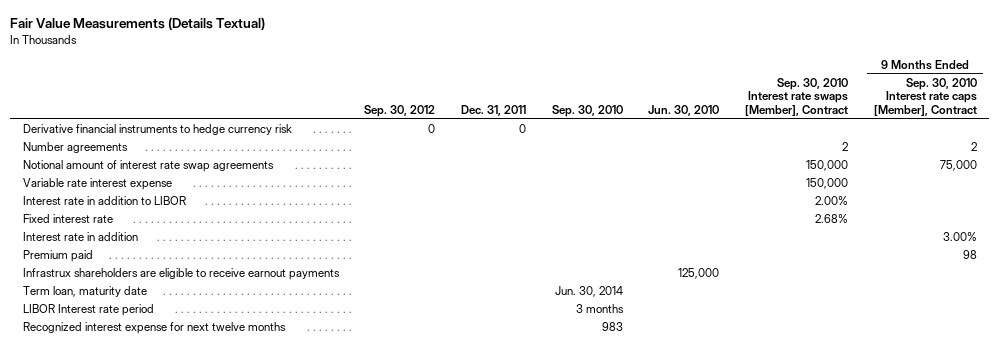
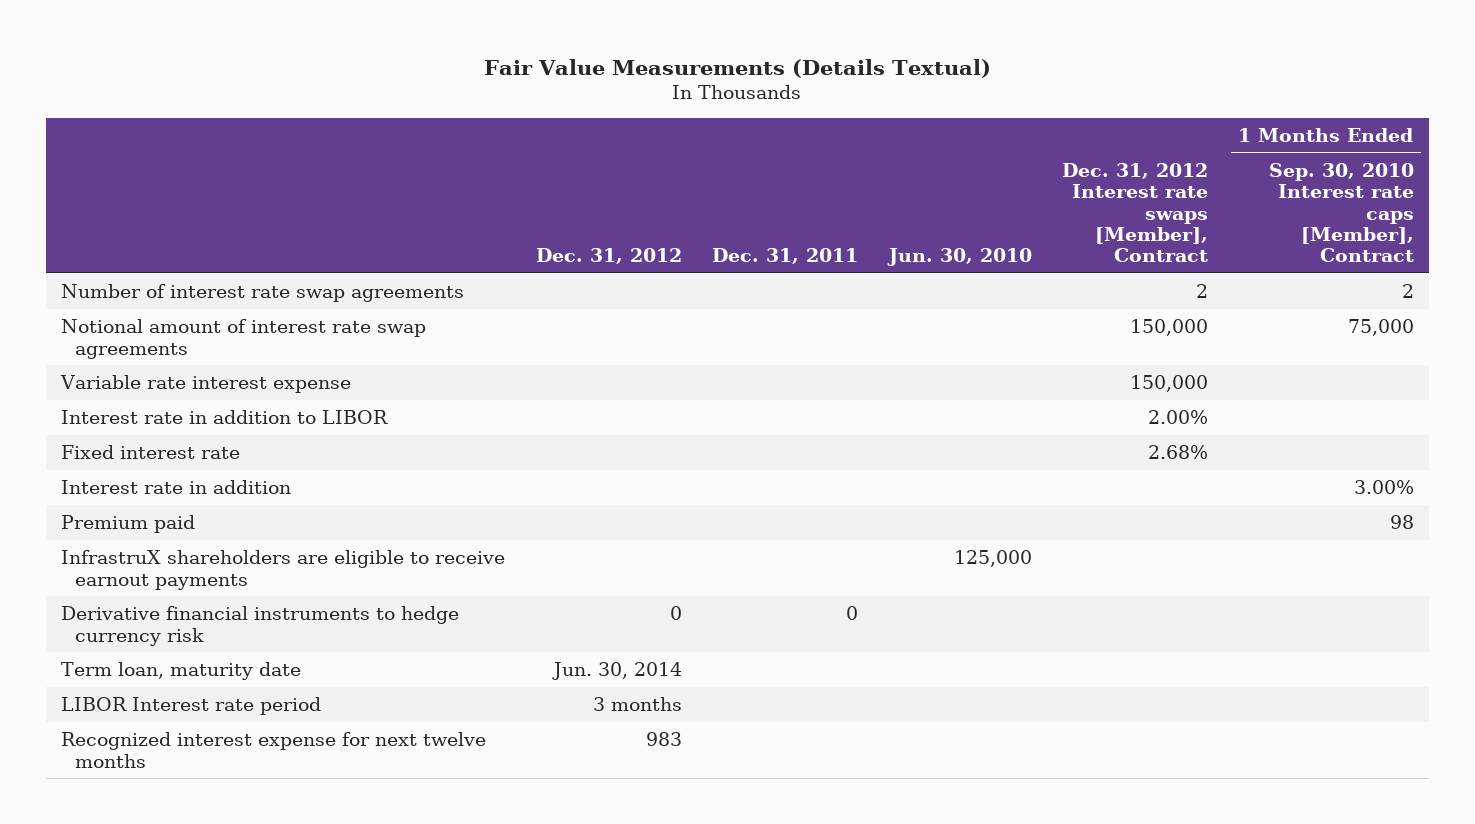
- | Sep. 30, 2012 | Dec. 31, 2011 | Sep. 30, 2010 | Jun. 30, 2010 | Sep. 30, 2010 Interest rate swaps [Member], Contract | 9 Months Ended Sep. 30, 2010 Interest rate caps [Member], Contract
+ | Dec. 31, 2012 | Dec. 31, 2011 | Jun. 30, 2010 | Dec. 31, 2012 Interest rate swaps [Member], Contract | 1 Months Ended Sep. 30, 2010 Interest rate caps [Member], Contract
- Number agreements | | | | | 2 | 2
+ Number of interest rate swap agreements | | | | 2 | 2
- Infrastrux shareholders are eligible to receive earnout payments | | | | 125,000 | |
+ InfrastruX shareholders are eligible to receive earnout payments | | | 125,000 | |
moved down: Derivative financial instruments to hedge currency risk | 0 | 0 | | |

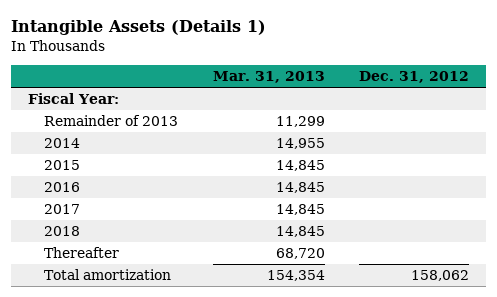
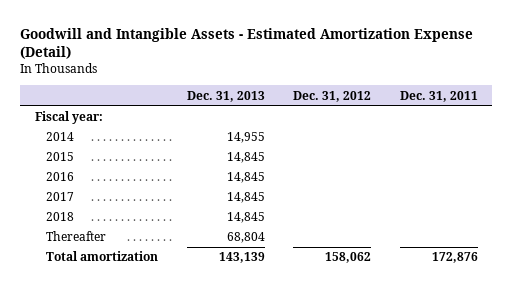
- Intangible Assets (Details 1)
+ Goodwill and Intangible Assets - Estimated Amortization Expense (Detail)
- | Mar. 31, 2013 | Dec. 31, 2012
+ | Dec. 31, 2013 | Dec. 31, 2012 | Dec. 31, 2011
- Fiscal Year:
- Remainder of 2013 | 11,299 |
+ Fiscal year:

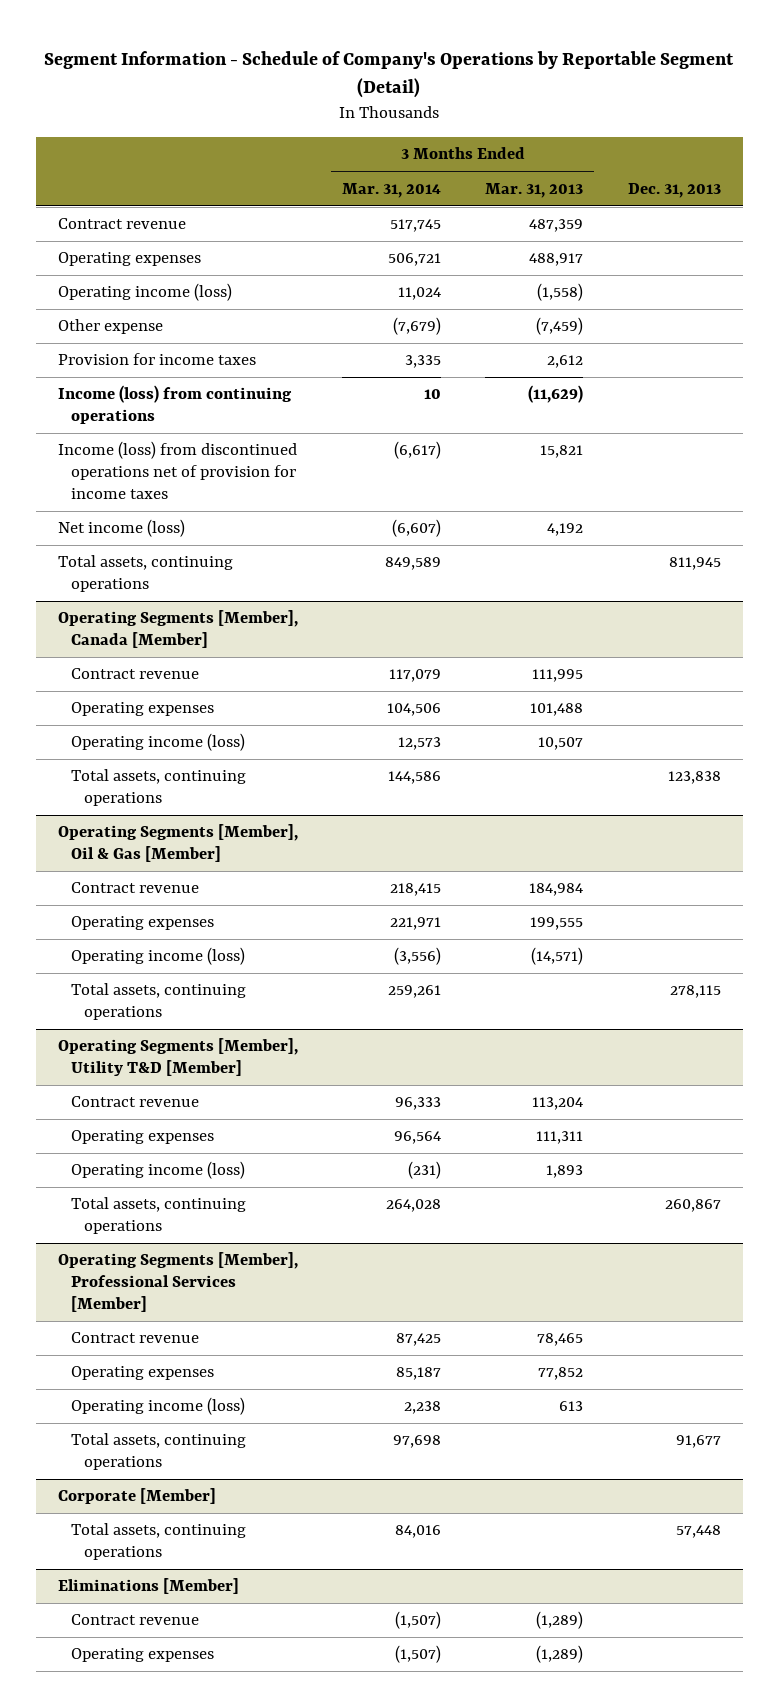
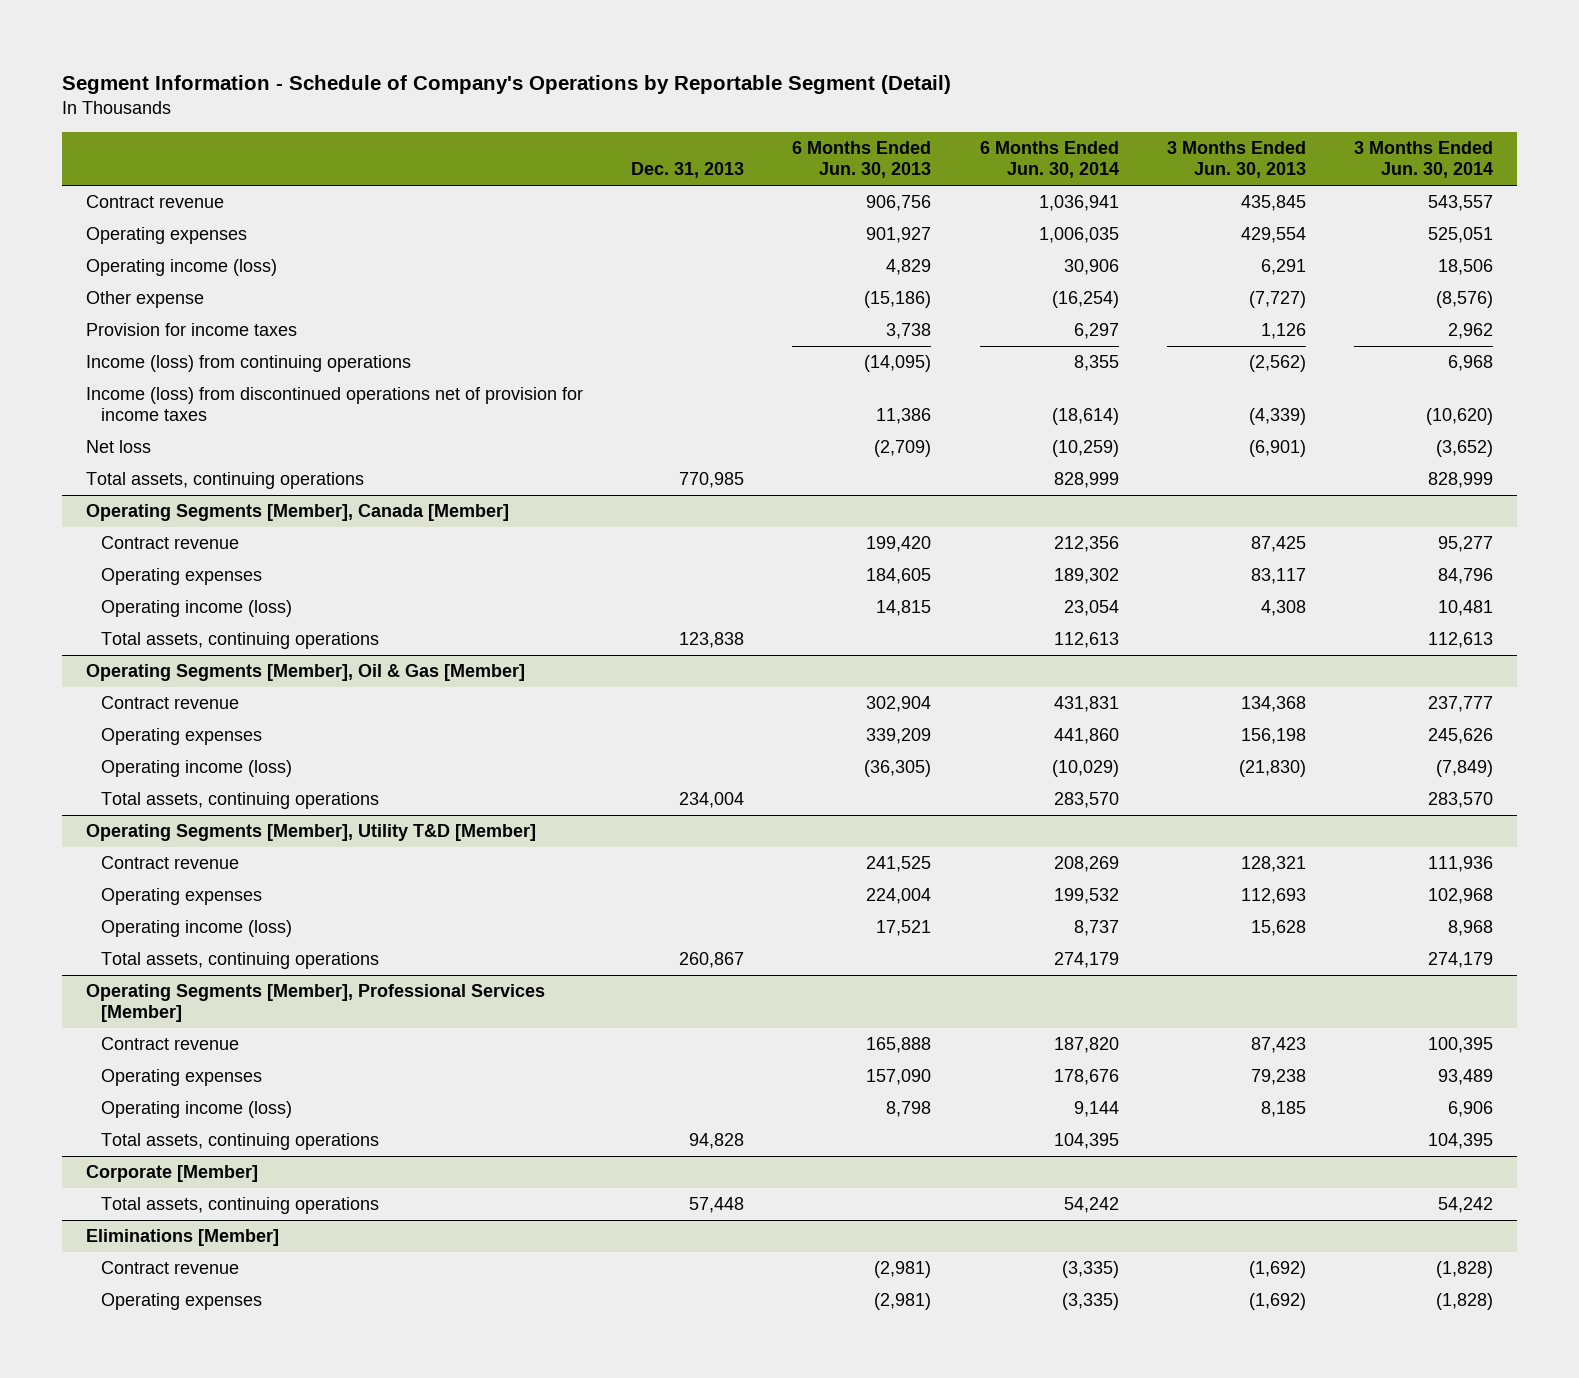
- | 3 Months Ended Mar. 31, 2014 | 3 Months Ended Mar. 31, 2013 | Dec. 31, 2013
+ | Dec. 31, 2013 | 6 Months Ended Jun. 30, 2013 | 6 Months Ended Jun. 30, 2014 | 3 Months Ended Jun. 30, 2013 | 3 Months Ended Jun. 30, 2014
- Net income (loss) | (6,607) | 4,192 |
- Total assets, continuing operations | 849,589 | | 811,945
+ Net loss | | (2,709) | (10,259) | (6,901) | (3,652)
+ Total assets, continuing operations | 770,985 | | 828,999 | | 828,999
@ Operating Segments [Member], Oil & Gas [Member]
- Total assets, continuing operations | 259,261 | | 278,115
+ Total assets, continuing operations | 234,004 | | 283,570 | | 283,570
@ Operating Segments [Member], Professional Services [Member]
- Total assets, continuing operations | 97,698 | | 91,677
+ Total assets, continuing operations | 94,828 | | 104,395 | | 104,395

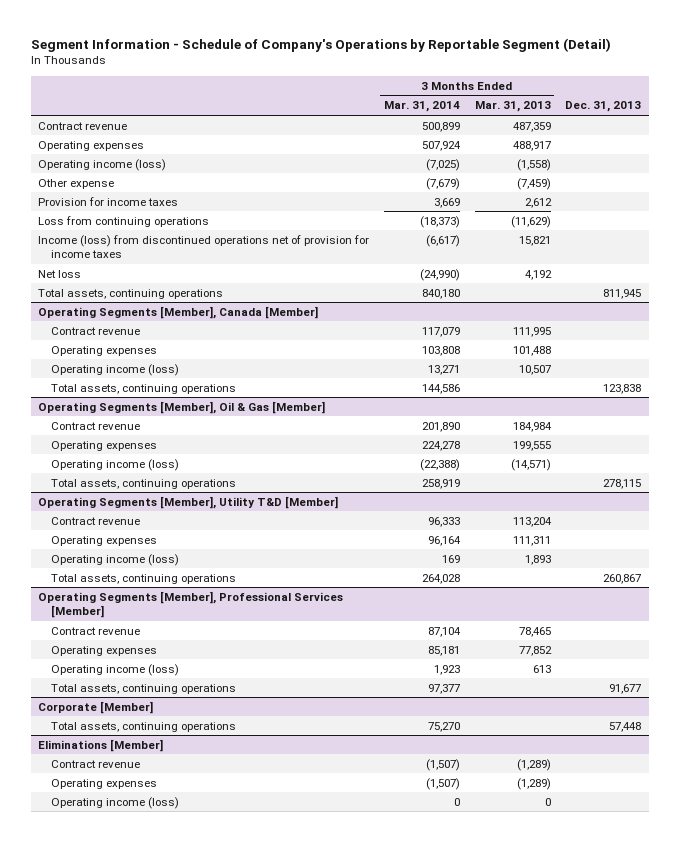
- | Dec. 31, 2013 | 6 Months Ended Jun. 30, 2013 | 6 Months Ended Jun. 30, 2014 | 3 Months Ended Jun. 30, 2013 | 3 Months Ended Jun. 30, 2014
+ | 3 Months Ended Mar. 31, 2014 | 3 Months Ended Mar. 31, 2013 | Dec. 31, 2013
- Income (loss) from continuing operations | | (14,095) | 8,355 | (2,562) | 6,968
+ Loss from continuing operations | (18,373) | (11,629) |
- Total assets, continuing operations | 770,985 | | 828,999 | | 828,999
+ Total assets, continuing operations | 840,180 | | 811,945
@ Operating Segments [Member], Oil & Gas [Member]
- Total assets, continuing operations | 234,004 | | 283,570 | | 283,570
+ Total assets, continuing operations | 258,919 | | 278,115
@ Operating Segments [Member], Professional Services [Member]
- Total assets, continuing operations | 94,828 | | 104,395 | | 104,395
+ Total assets, continuing operations | 97,377 | | 91,677
@ Eliminations [Member]
+ Operating income (loss) | 0 | 0 |

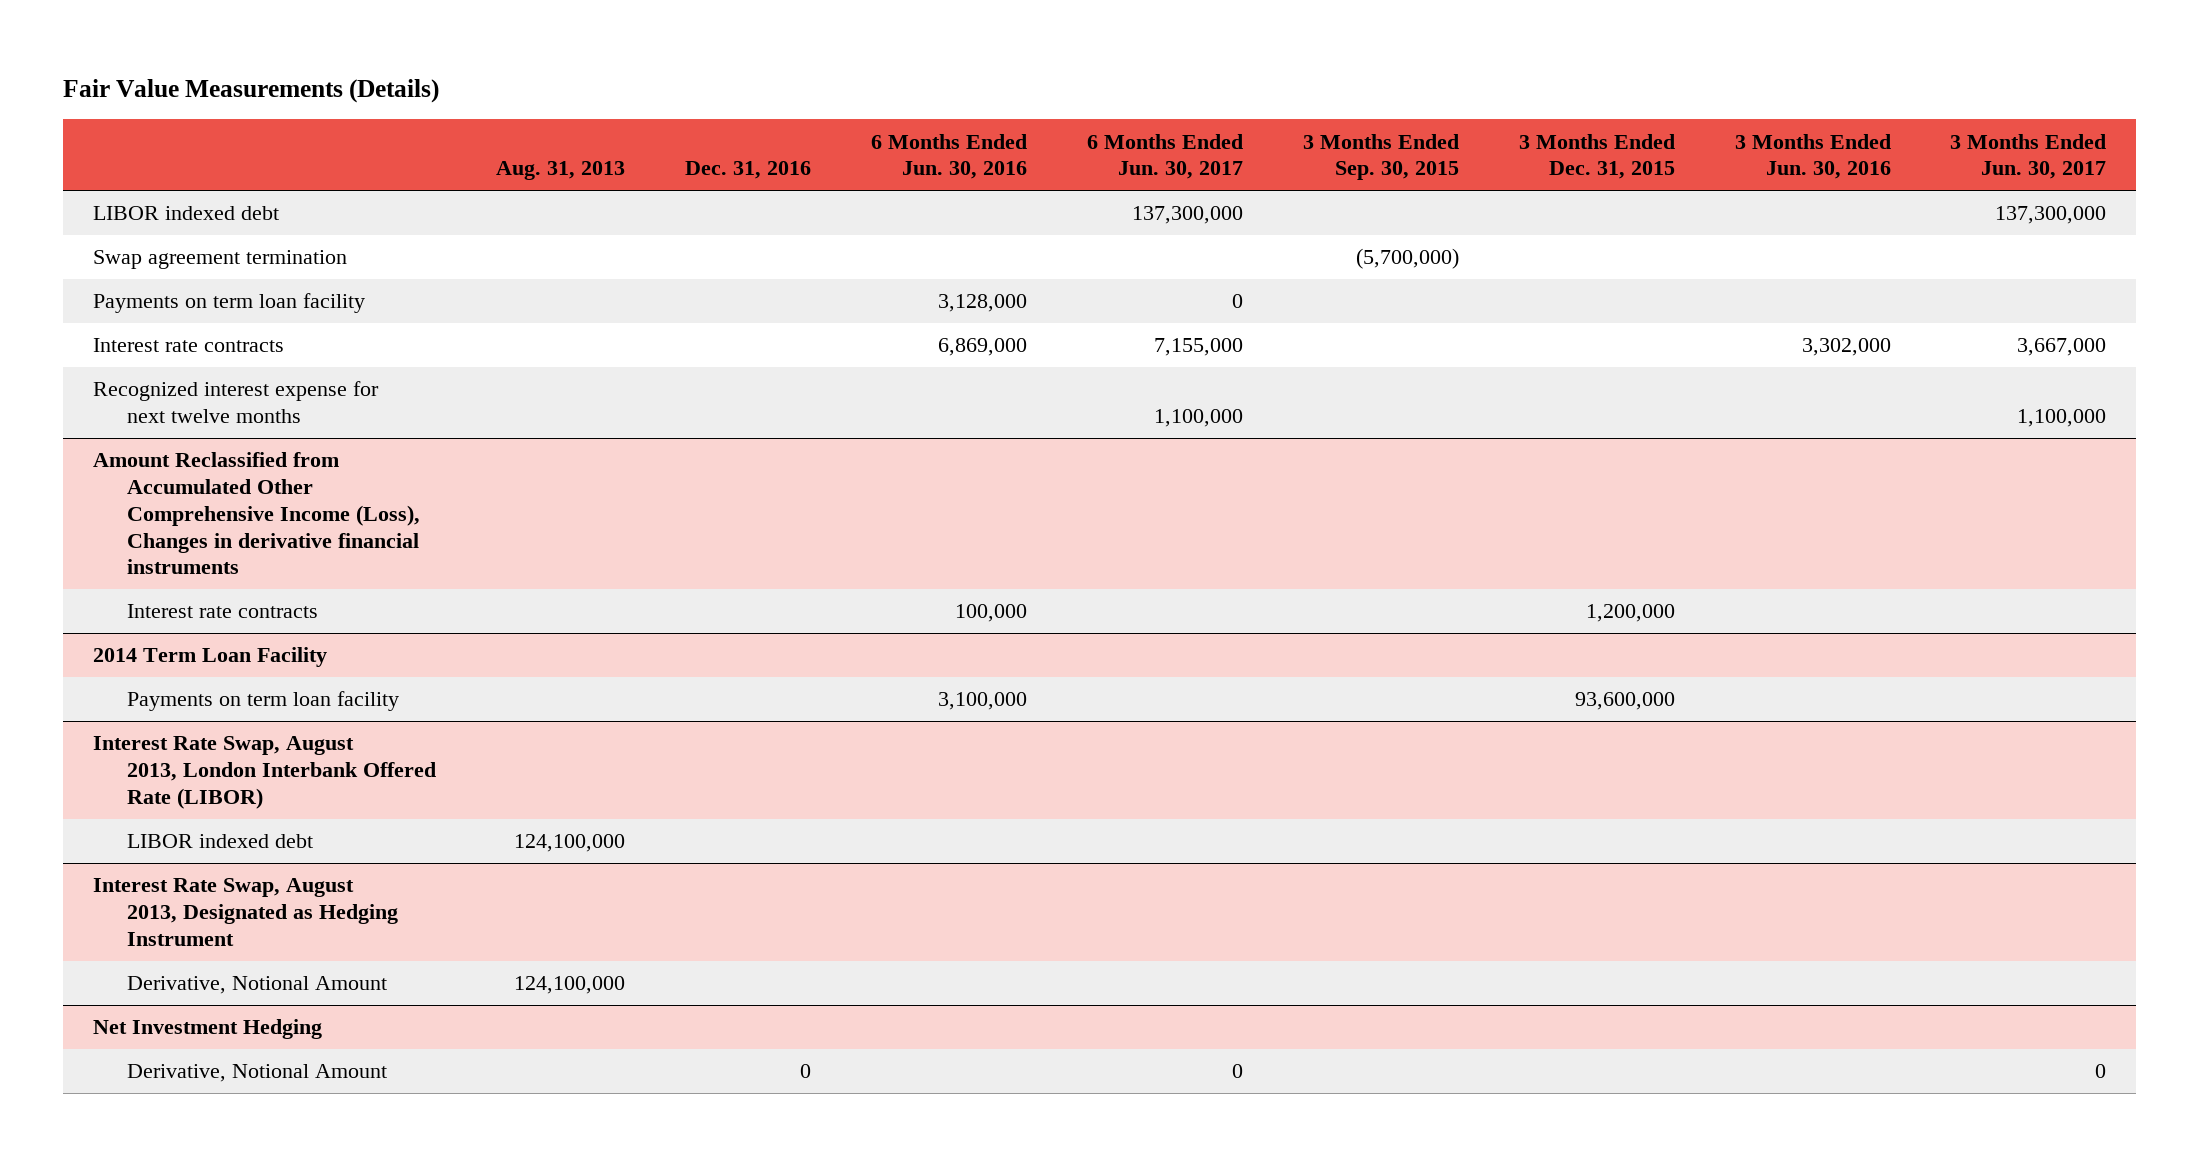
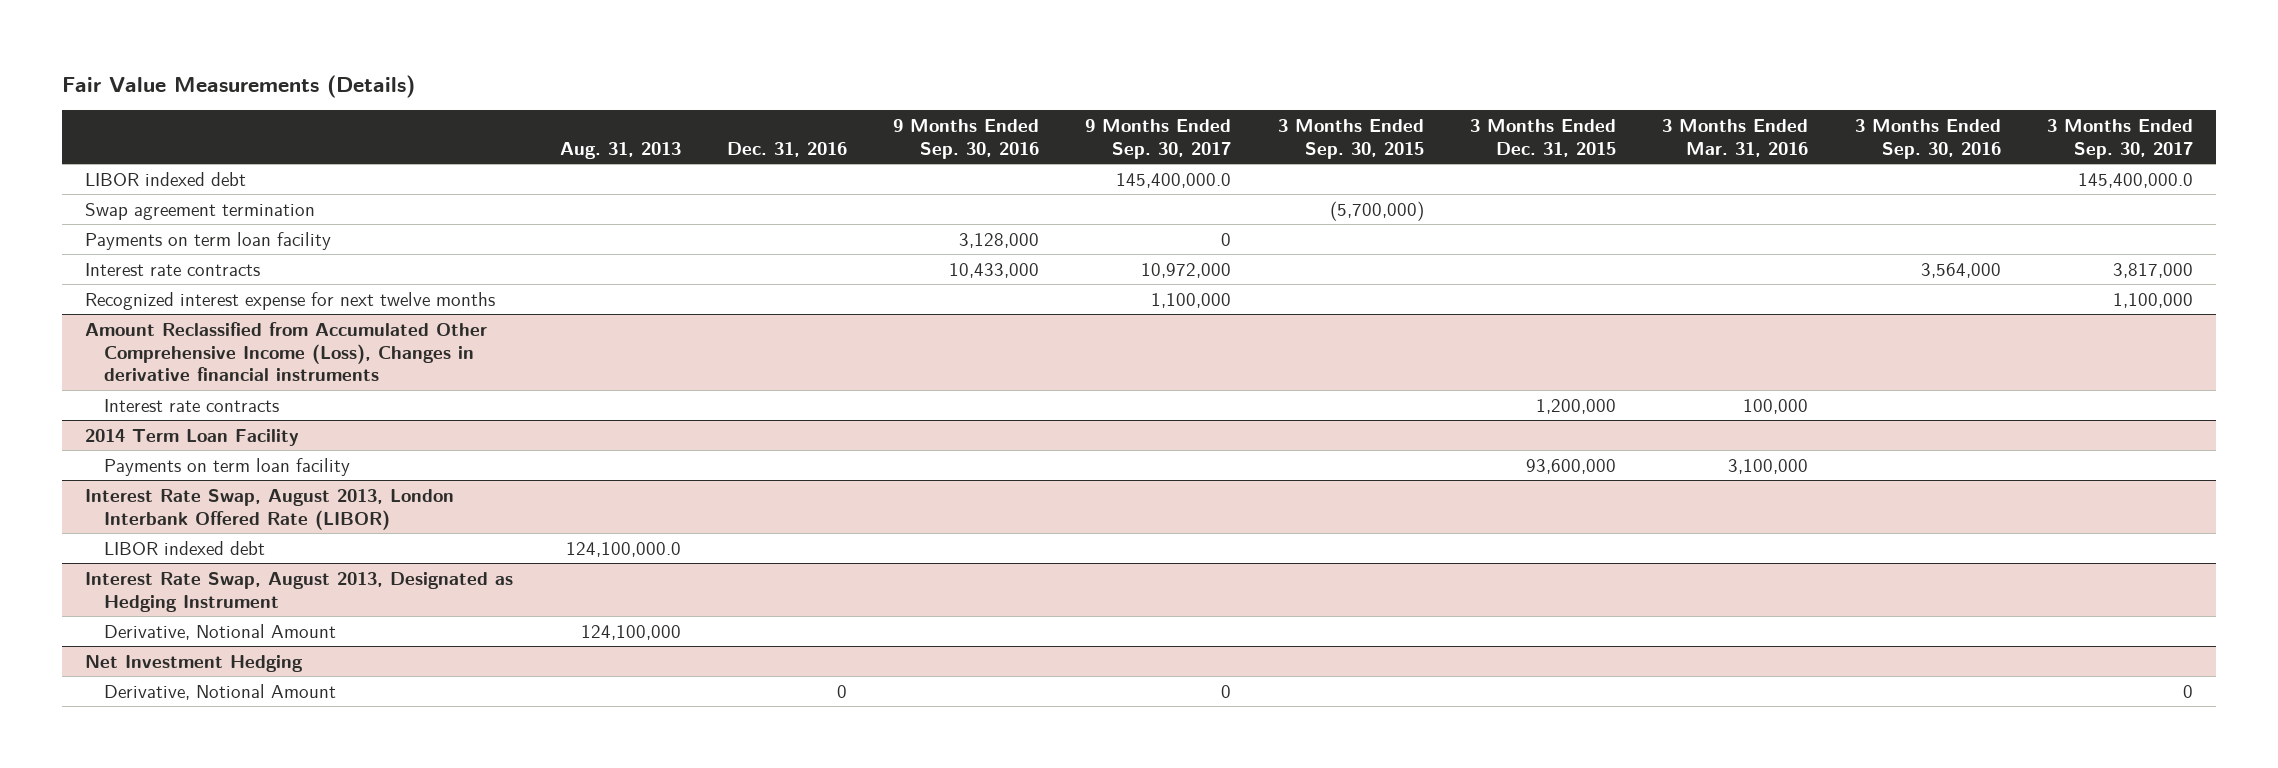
- | Aug. 31, 2013 | Dec. 31, 2016 | 6 Months Ended Jun. 30, 2016 | 6 Months Ended Jun. 30, 2017 | 3 Months Ended Sep. 30, 2015 | 3 Months Ended Dec. 31, 2015 | 3 Months Ended Jun. 30, 2016 | 3 Months Ended Jun. 30, 2017
+ | Aug. 31, 2013 | Dec. 31, 2016 | 9 Months Ended Sep. 30, 2016 | 9 Months Ended Sep. 30, 2017 | 3 Months Ended Sep. 30, 2015 | 3 Months Ended Dec. 31, 2015 | 3 Months Ended Mar. 31, 2016 | 3 Months Ended Sep. 30, 2016 | 3 Months Ended Sep. 30, 2017
@ Interest Rate Swap, August 2013, London Interbank Offered Rate (LIBOR)
- LIBOR indexed debt | 124,100,000 | | | | | | |
+ LIBOR indexed debt | 124,100,000.0 | | | | | | | |

